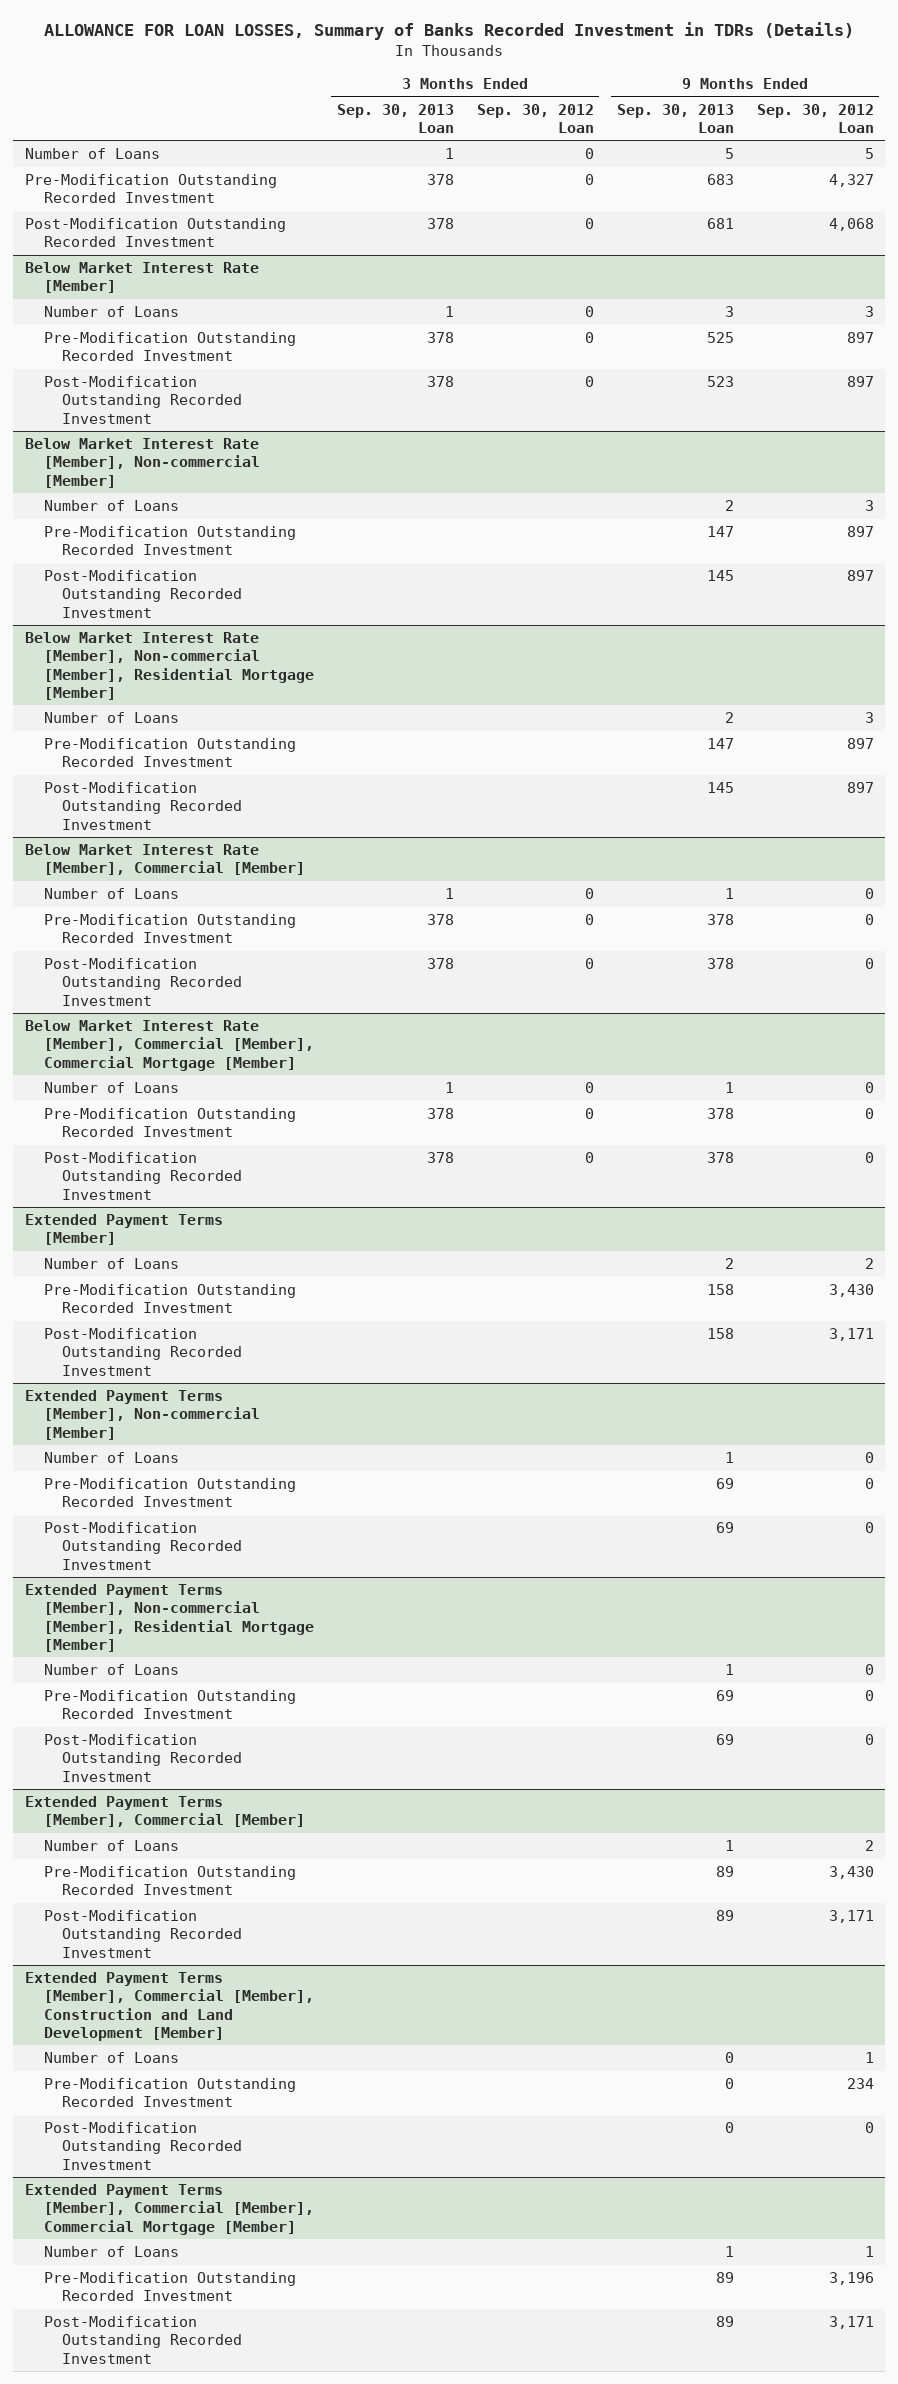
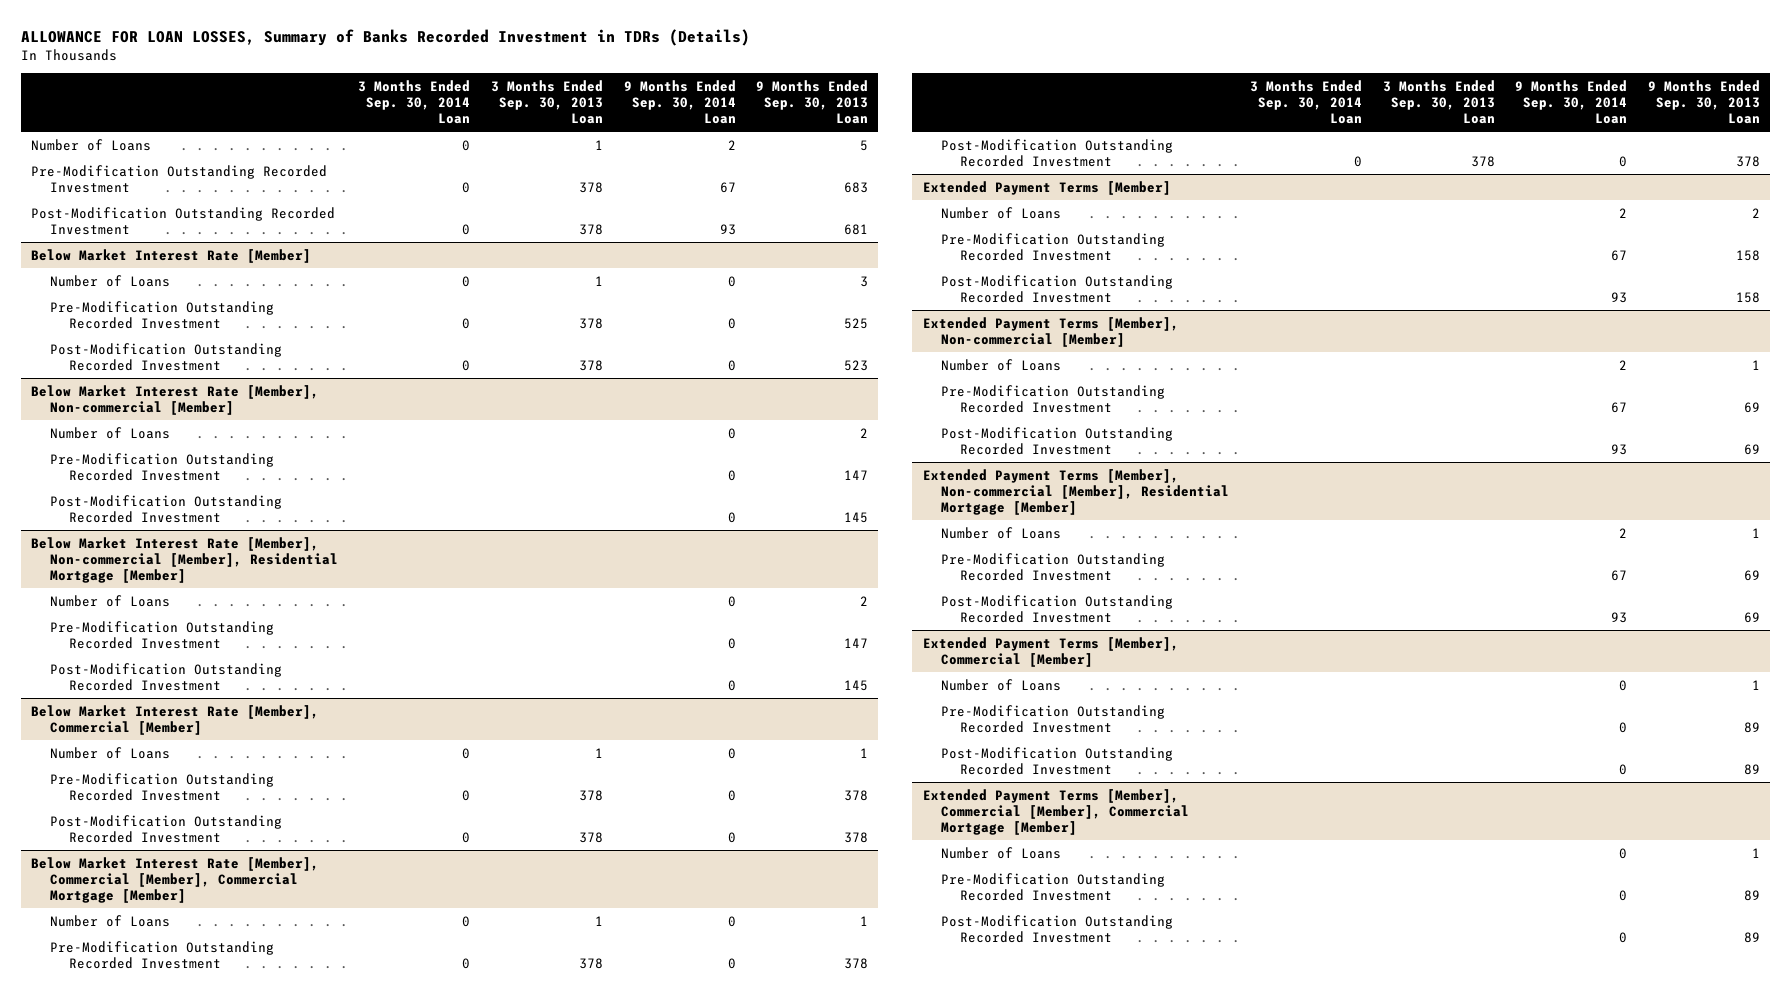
- | 3 Months Ended Sep. 30, 2013 Loan | 3 Months Ended Sep. 30, 2012 Loan | 9 Months Ended Sep. 30, 2013 Loan | 9 Months Ended Sep. 30, 2012 Loan
+ | 3 Months Ended Sep. 30, 2014 Loan | 3 Months Ended Sep. 30, 2013 Loan | 9 Months Ended Sep. 30, 2014 Loan | 9 Months Ended Sep. 30, 2013 Loan
- Extended Payment Terms [Member], Commercial [Member], Construction and Land Development [Member]
- Number of Loans | | | 0 | 1
- Pre-Modification Outstanding Recorded Investment | | | 0 | 234
- Post-Modification Outstanding Recorded Investment | | | 0 | 0

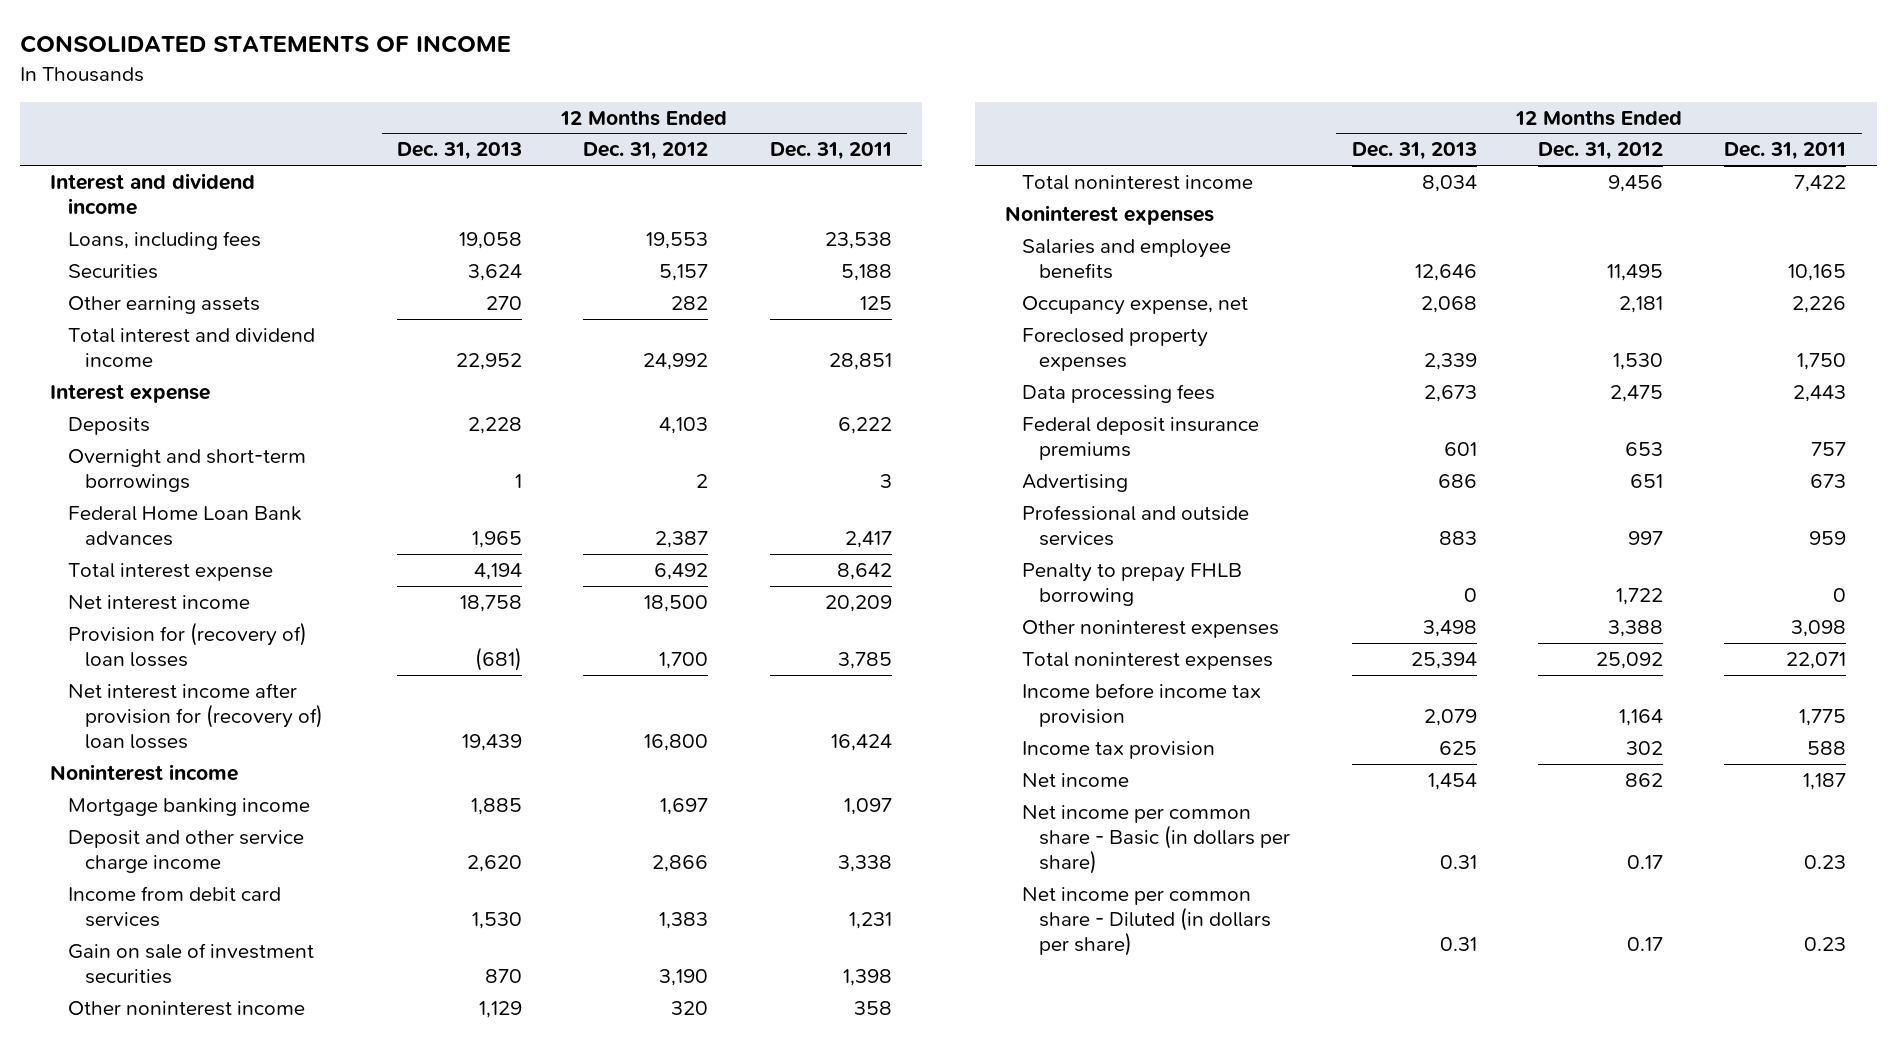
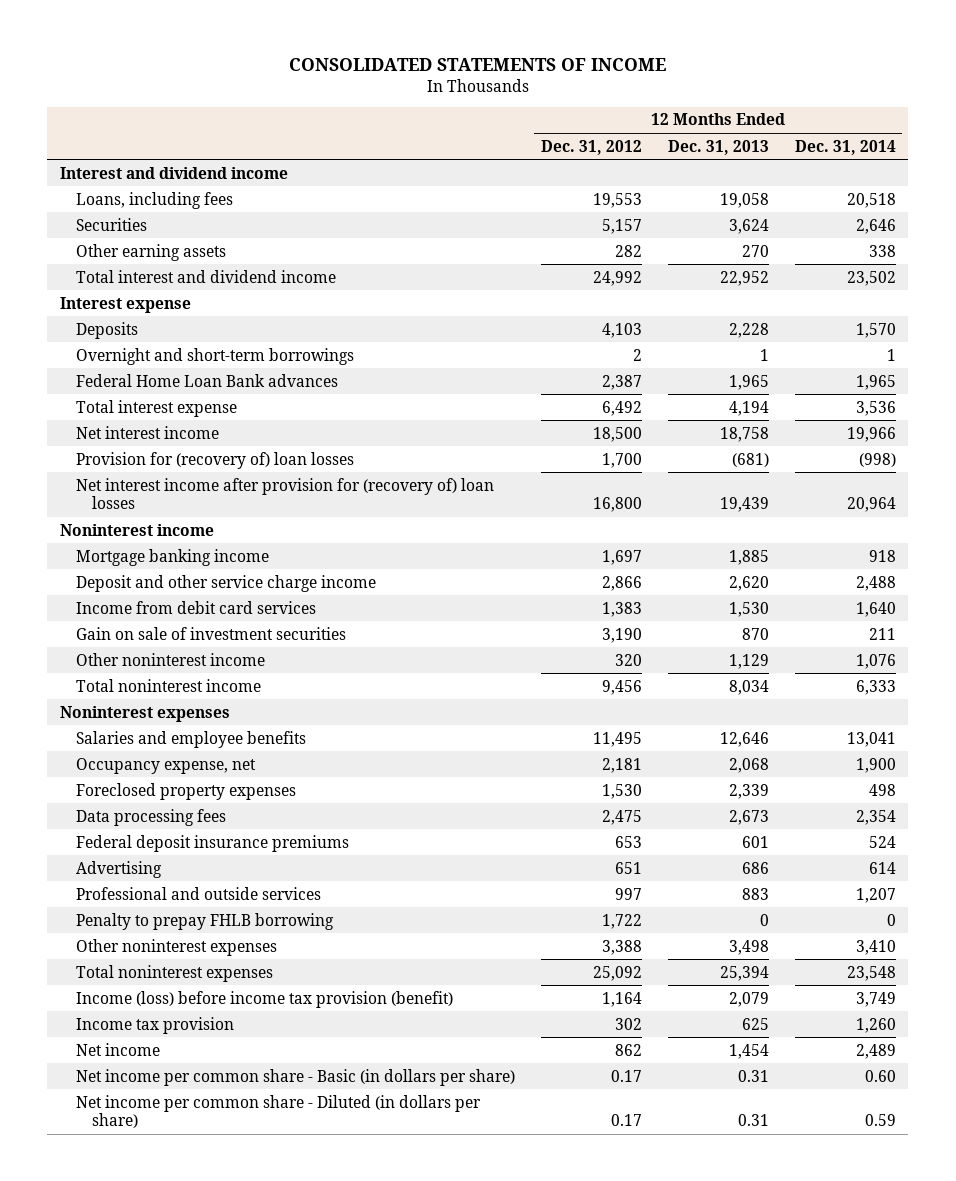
- | 12 Months Ended Dec. 31, 2013 | 12 Months Ended Dec. 31, 2012 | 12 Months Ended Dec. 31, 2011
+ | 12 Months Ended Dec. 31, 2012 | 12 Months Ended Dec. 31, 2013 | 12 Months Ended Dec. 31, 2014
- Income before income tax provision | 2,079 | 1,164 | 1,775
+ Income (loss) before income tax provision (benefit) | 1,164 | 2,079 | 3,749

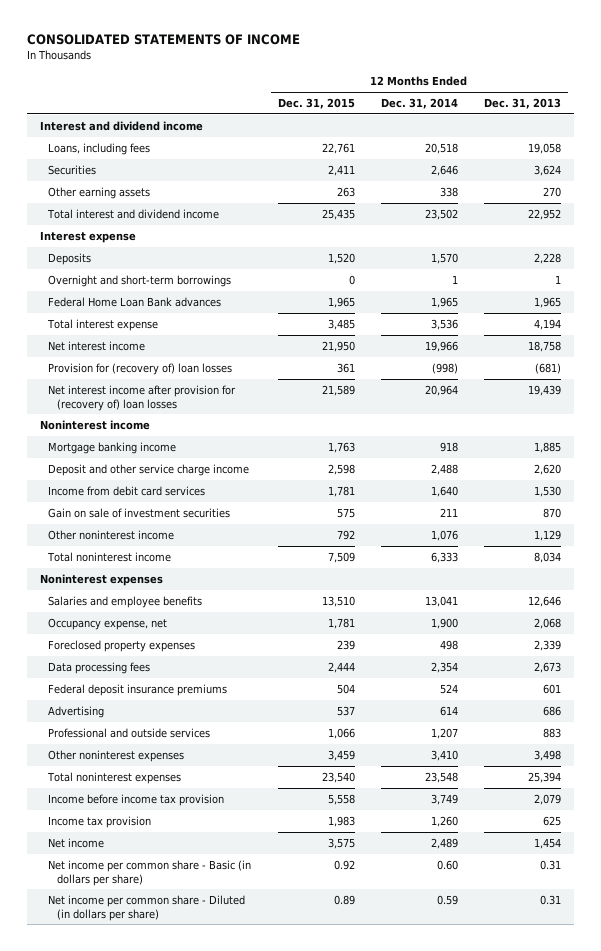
- | 12 Months Ended Dec. 31, 2012 | 12 Months Ended Dec. 31, 2013 | 12 Months Ended Dec. 31, 2014
+ | 12 Months Ended Dec. 31, 2015 | 12 Months Ended Dec. 31, 2014 | 12 Months Ended Dec. 31, 2013
- Penalty to prepay FHLB borrowing | 1,722 | 0 | 0
- Income (loss) before income tax provision (benefit) | 1,164 | 2,079 | 3,749
+ Income before income tax provision | 5,558 | 3,749 | 2,079

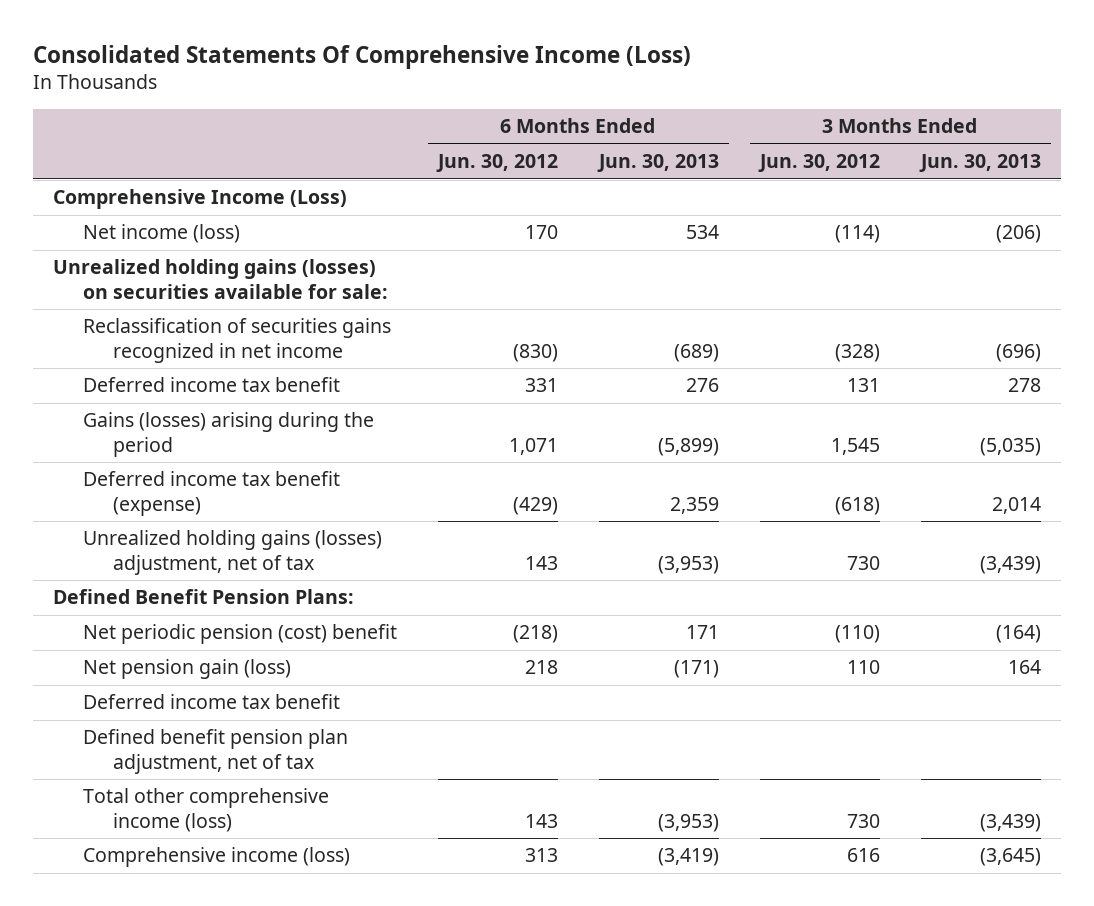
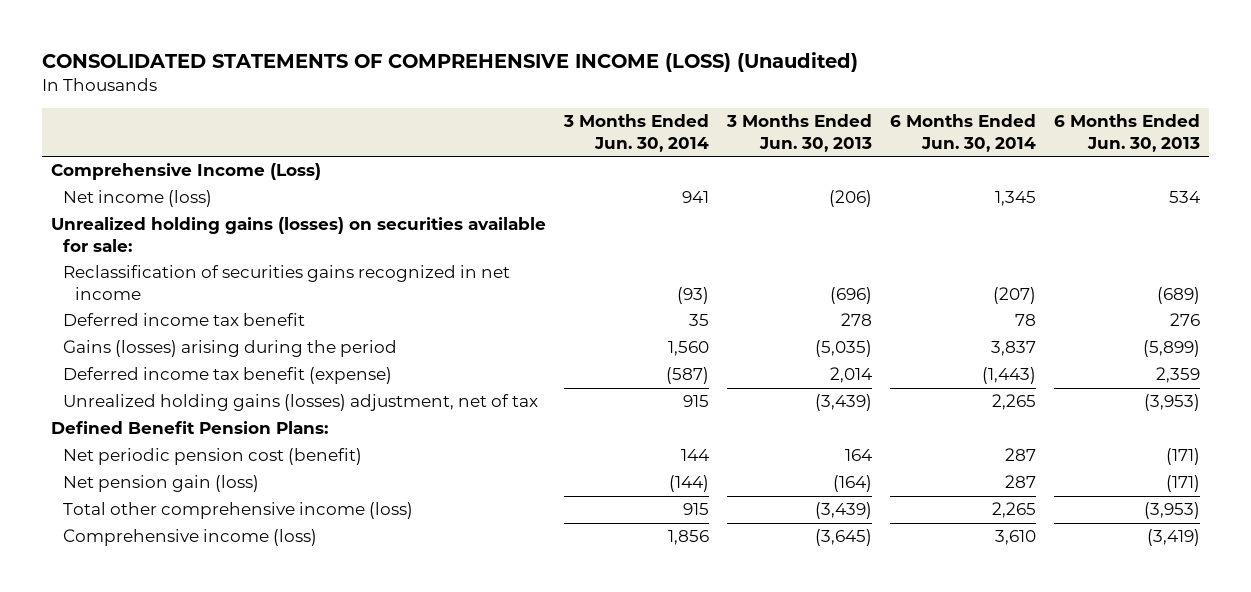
- Consolidated Statements Of Comprehensive Income (Loss)
+ CONSOLIDATED STATEMENTS OF COMPREHENSIVE INCOME (LOSS) (Unaudited)
- | 6 Months Ended Jun. 30, 2012 | 6 Months Ended Jun. 30, 2013 | 3 Months Ended Jun. 30, 2012 | 3 Months Ended Jun. 30, 2013
+ | 3 Months Ended Jun. 30, 2014 | 3 Months Ended Jun. 30, 2013 | 6 Months Ended Jun. 30, 2014 | 6 Months Ended Jun. 30, 2013
- Net periodic pension (cost) benefit | (218) | 171 | (110) | (164)
- Net pension gain (loss) | 218 | (171) | 110 | 164
- Deferred income tax benefit
- Defined benefit pension plan adjustment, net of tax
+ Net periodic pension cost (benefit) | 144 | 164 | 287 | (171)
+ Net pension gain (loss) | (144) | (164) | 287 | (171)

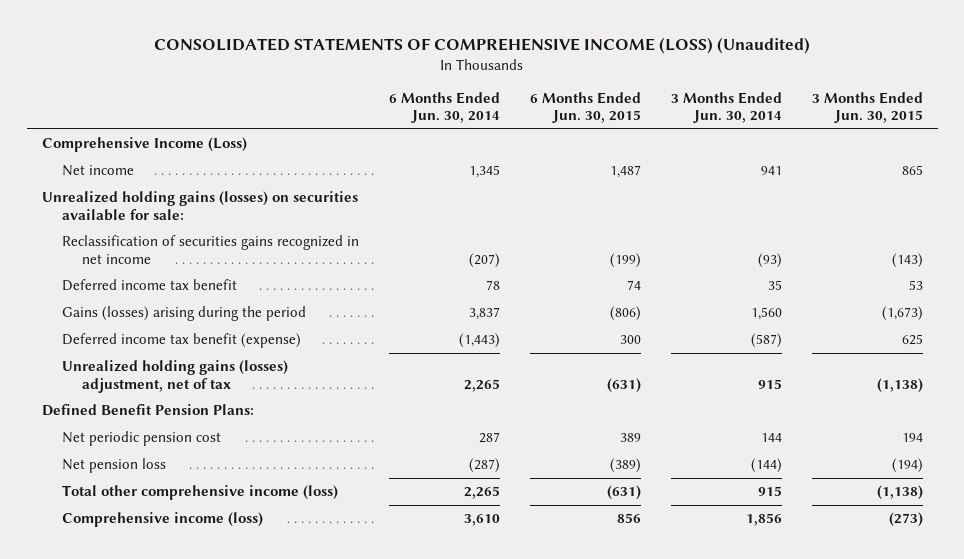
- | 3 Months Ended Jun. 30, 2014 | 3 Months Ended Jun. 30, 2013 | 6 Months Ended Jun. 30, 2014 | 6 Months Ended Jun. 30, 2013
+ | 6 Months Ended Jun. 30, 2014 | 6 Months Ended Jun. 30, 2015 | 3 Months Ended Jun. 30, 2014 | 3 Months Ended Jun. 30, 2015
- Net income (loss) | 941 | (206) | 1,345 | 534
+ Net income | 1,345 | 1,487 | 941 | 865
- Net periodic pension cost (benefit) | 144 | 164 | 287 | (171)
- Net pension gain (loss) | (144) | (164) | 287 | (171)
+ Net periodic pension cost | 287 | 389 | 144 | 194
+ Net pension loss | (287) | (389) | (144) | (194)

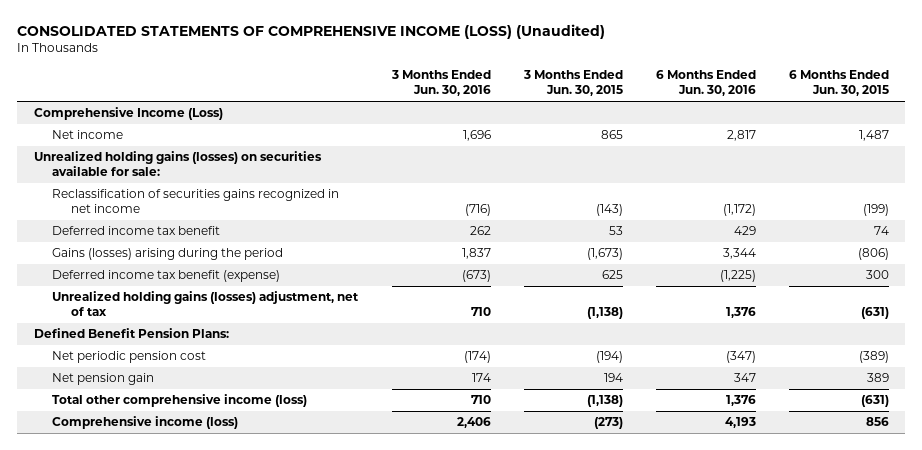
- | 6 Months Ended Jun. 30, 2014 | 6 Months Ended Jun. 30, 2015 | 3 Months Ended Jun. 30, 2014 | 3 Months Ended Jun. 30, 2015
+ | 3 Months Ended Jun. 30, 2016 | 3 Months Ended Jun. 30, 2015 | 6 Months Ended Jun. 30, 2016 | 6 Months Ended Jun. 30, 2015
- Net periodic pension cost | 287 | 389 | 144 | 194
- Net pension loss | (287) | (389) | (144) | (194)
+ Net periodic pension cost | (174) | (194) | (347) | (389)
+ Net pension gain | 174 | 194 | 347 | 389

